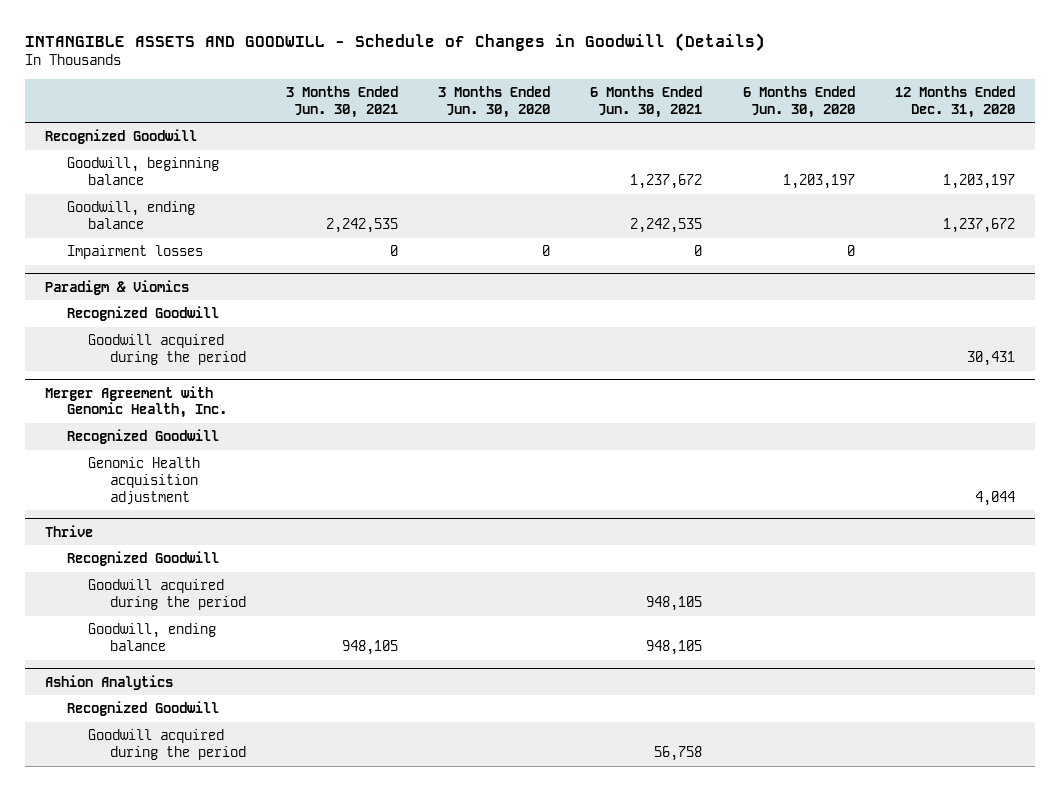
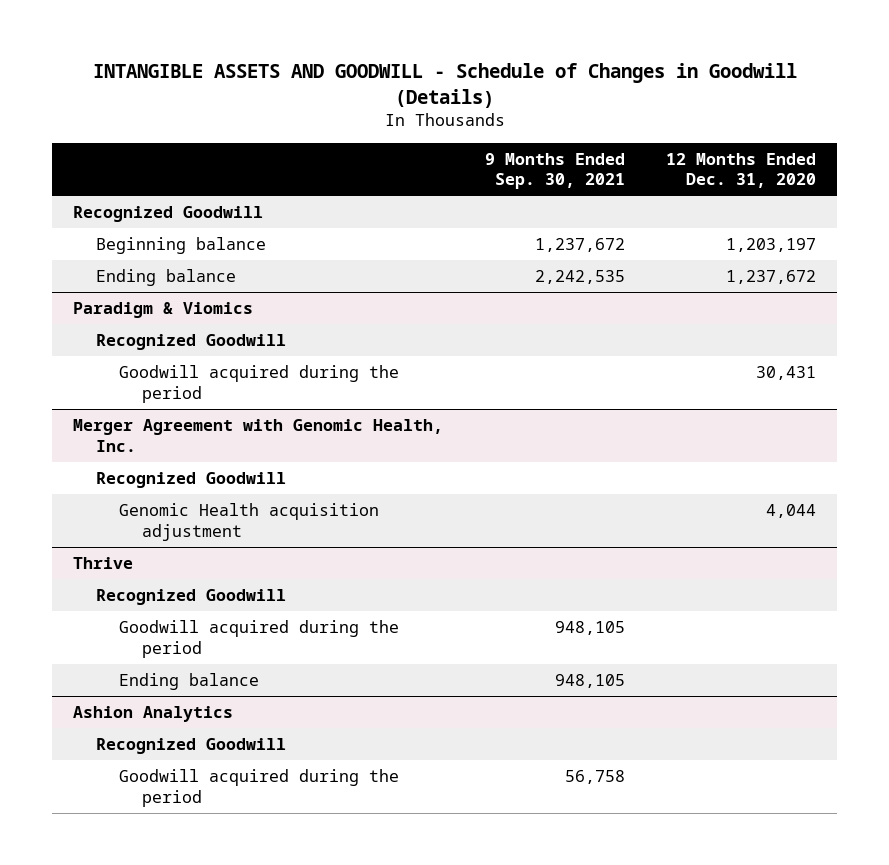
- | 3 Months Ended Jun. 30, 2021 | 3 Months Ended Jun. 30, 2020 | 6 Months Ended Jun. 30, 2021 | 6 Months Ended Jun. 30, 2020 | 12 Months Ended Dec. 31, 2020
+ | 9 Months Ended Sep. 30, 2021 | 12 Months Ended Dec. 31, 2020
- Goodwill, beginning balance | | | 1,237,672 | 1,203,197 | 1,203,197
- Goodwill, ending balance | 2,242,535 | | 2,242,535 | | 1,237,672
- Impairment losses | 0 | 0 | 0 | 0 |
+ Beginning balance | 1,237,672 | 1,203,197
+ Ending balance | 2,242,535 | 1,237,672
@ Thrive
- Goodwill, ending balance | 948,105 | | 948,105 | |
+ Ending balance | 948,105 |

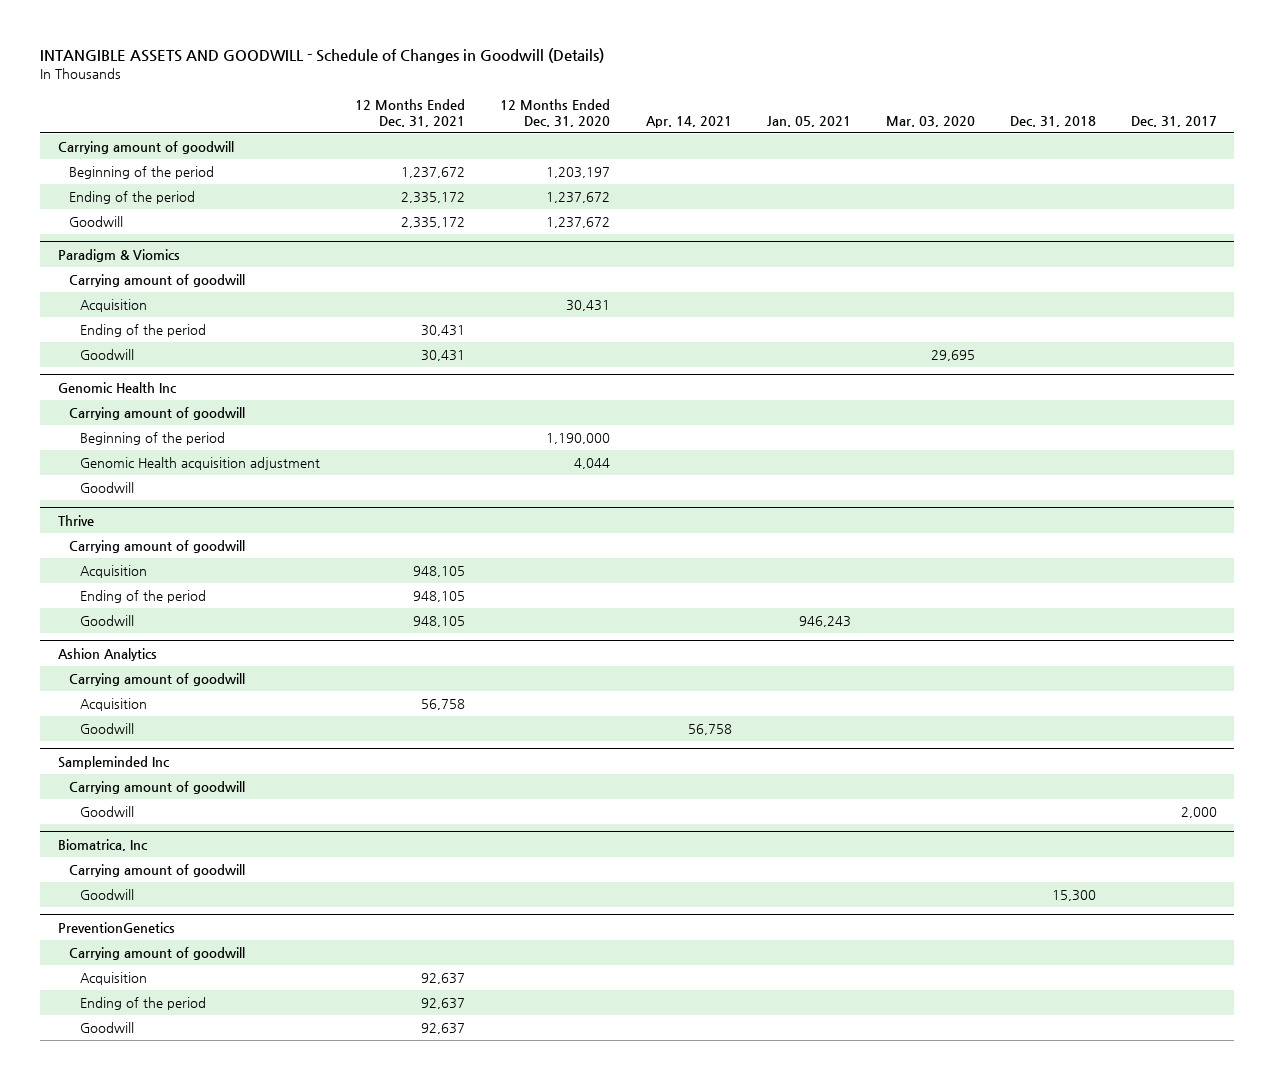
- | 9 Months Ended Sep. 30, 2021 | 12 Months Ended Dec. 31, 2020
+ | 12 Months Ended Dec. 31, 2021 | 12 Months Ended Dec. 31, 2020 | Apr. 14, 2021 | Jan. 05, 2021 | Mar. 03, 2020 | Dec. 31, 2018 | Dec. 31, 2017
- Recognized Goodwill
- Beginning balance | 1,237,672 | 1,203,197
- Ending balance | 2,242,535 | 1,237,672
+ Carrying amount of goodwill
+ Beginning of the period | 1,237,672 | 1,203,197 | | | | |
+ Ending of the period | 2,335,172 | 1,237,672 | | | | |
+ Goodwill | 2,335,172 | 1,237,672 | | | | |
@ Paradigm & Viomics
- Recognized Goodwill
- Goodwill acquired during the period | | 30,431
- Merger Agreement with Genomic Health, Inc.
- Recognized Goodwill
@ Paradigm & Viomics
+ Carrying amount of goodwill
+ Acquisition | | 30,431 | | | | |
+ Ending of the period | 30,431 | | | | | |
+ Goodwill | 30,431 | | | | 29,695 | |
+ Genomic Health Inc
+ Carrying amount of goodwill
+ Beginning of the period | | 1,190,000 | | | | |
+ Goodwill
@ Thrive
- Recognized Goodwill
- Goodwill acquired during the period | 948,105 |
- Ending balance | 948,105 |
+ Carrying amount of goodwill
+ Acquisition | 948,105 | | | | | |
+ Ending of the period | 948,105 | | | | | |
+ Goodwill | 948,105 | | | 946,243 | | |
@ Ashion Analytics
- Recognized Goodwill
- Goodwill acquired during the period | 56,758 |
+ Carrying amount of goodwill
+ Acquisition | 56,758 | | | | | |
+ Goodwill | | | 56,758 | | | |
+ Sampleminded Inc
+ Carrying amount of goodwill
+ Goodwill | | | | | | | 2,000
+ Biomatrica, Inc
+ Carrying amount of goodwill
+ Goodwill | | | | | | 15,300 |
+ PreventionGenetics
+ Carrying amount of goodwill
+ Acquisition | 92,637 | | | | | |
+ Ending of the period | 92,637 | | | | | |
+ Goodwill | 92,637 | | | | | |

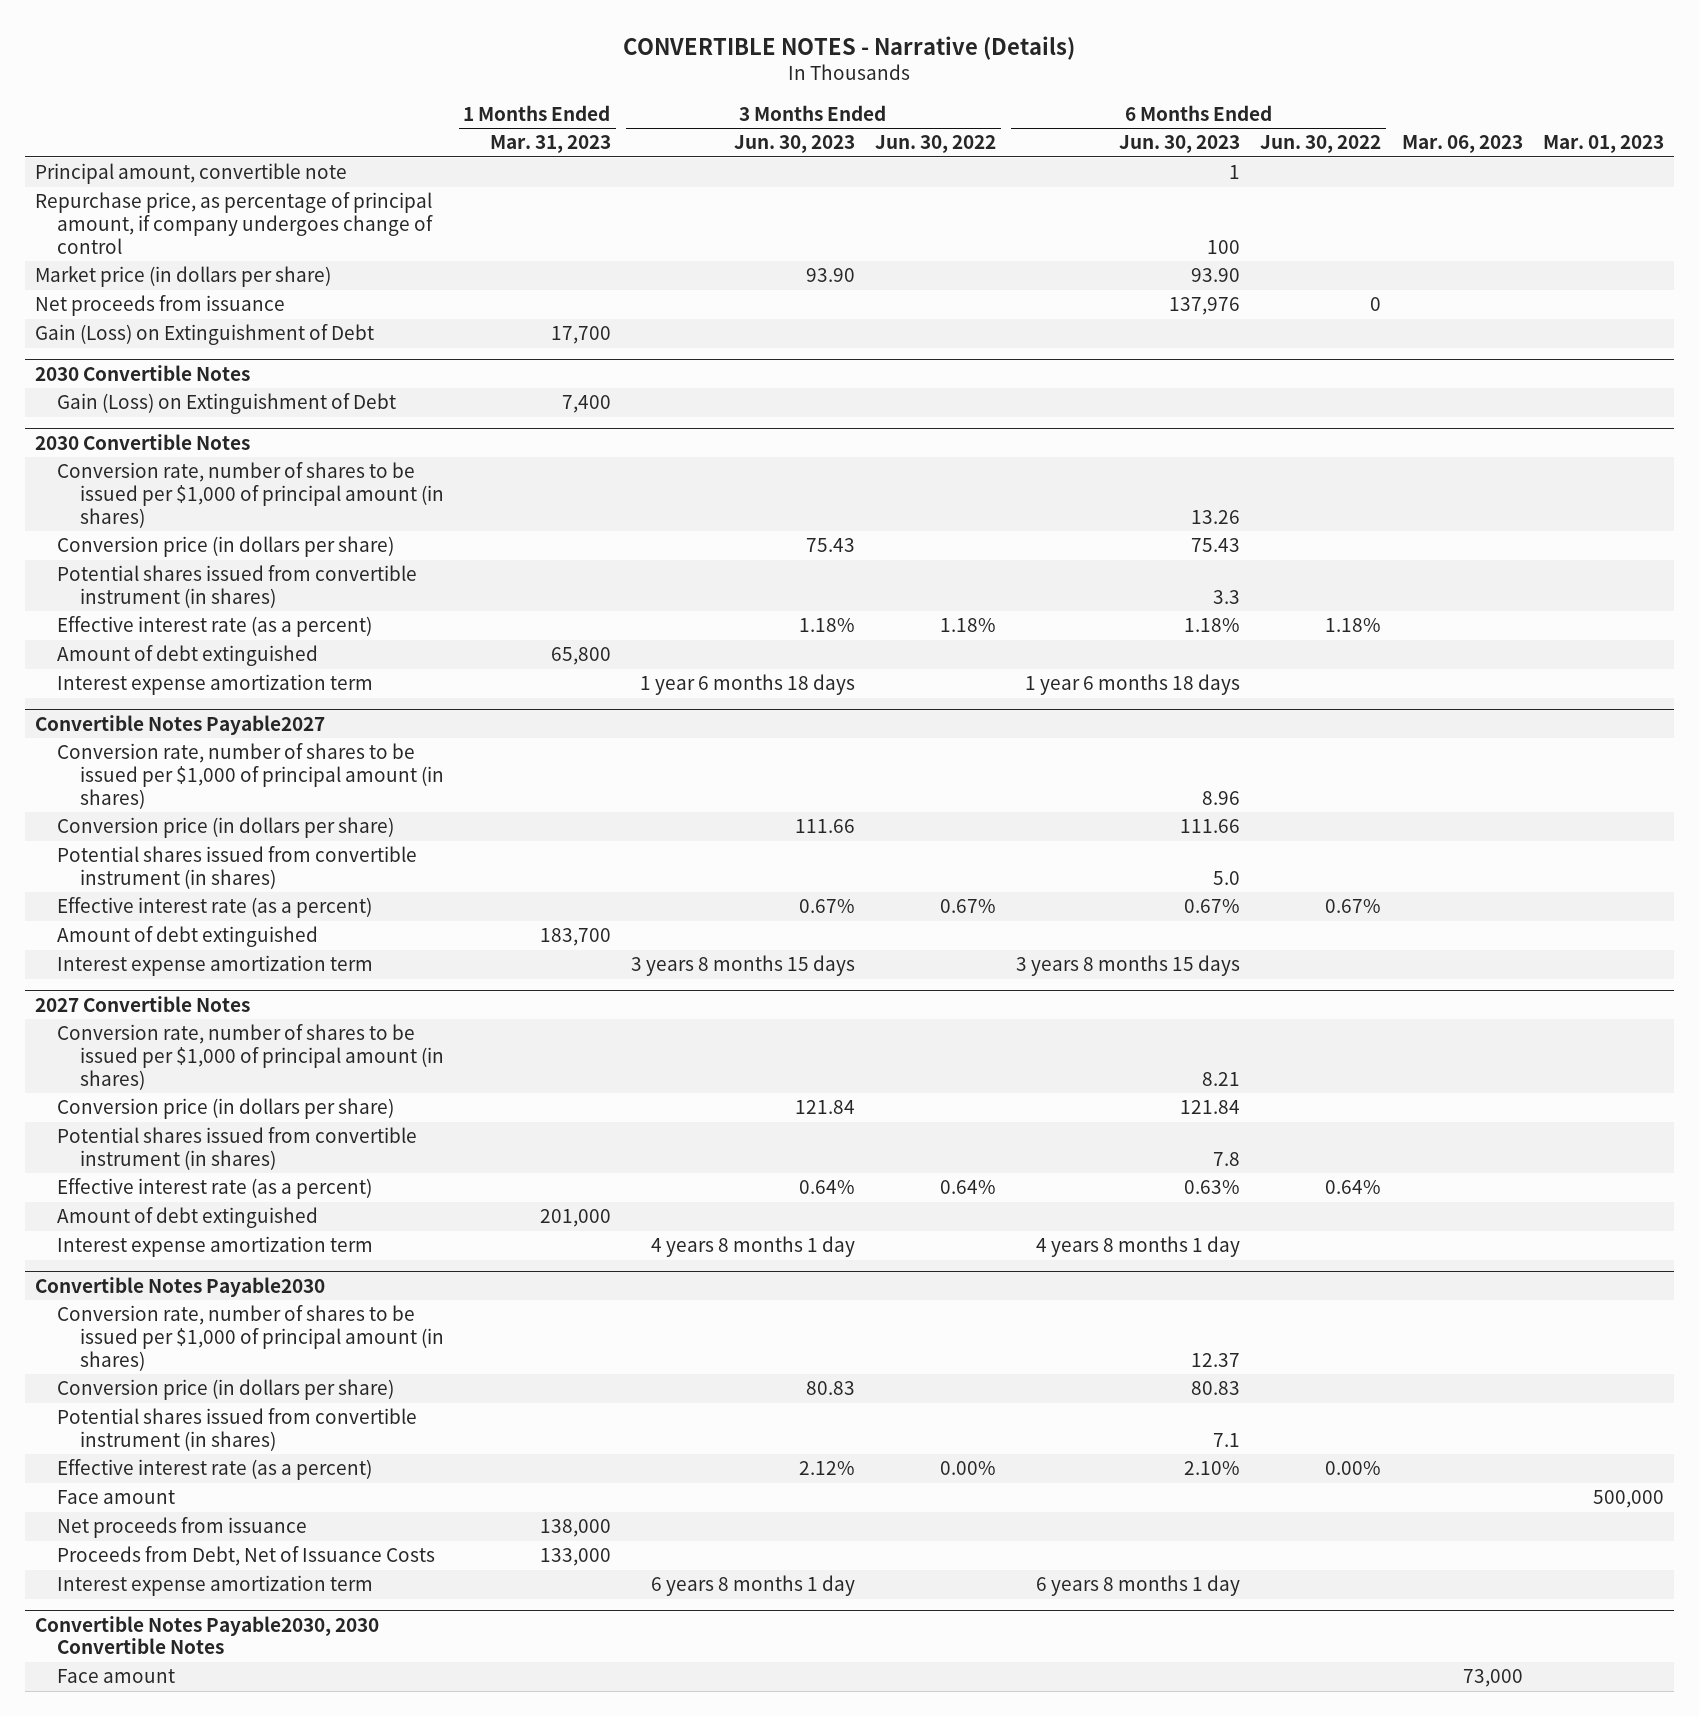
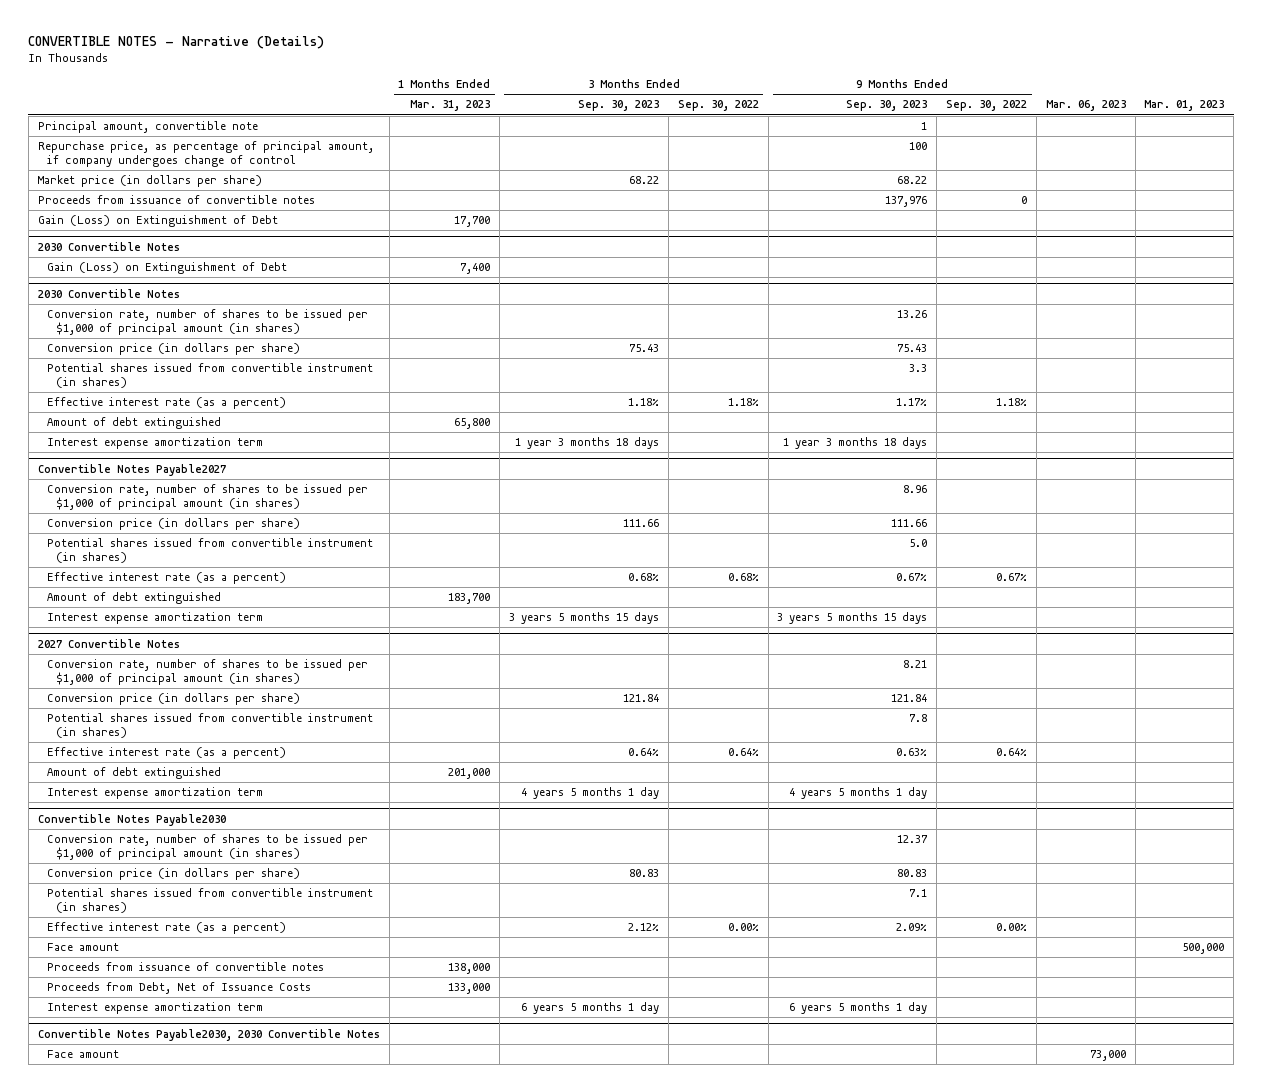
- | 1 Months Ended Mar. 31, 2023 | 3 Months Ended Jun. 30, 2023 | 3 Months Ended Jun. 30, 2022 | 6 Months Ended Jun. 30, 2023 | 6 Months Ended Jun. 30, 2022 | Mar. 06, 2023 | Mar. 01, 2023
+ | 1 Months Ended Mar. 31, 2023 | 3 Months Ended Sep. 30, 2023 | 3 Months Ended Sep. 30, 2022 | 9 Months Ended Sep. 30, 2023 | 9 Months Ended Sep. 30, 2022 | Mar. 06, 2023 | Mar. 01, 2023
- Net proceeds from issuance | | | | 137,976 | 0 | |
+ Proceeds from issuance of convertible notes | | | | 137,976 | 0 | |
@ Convertible Notes Payable2030
- Net proceeds from issuance | 138,000 | | | | | |
+ Proceeds from issuance of convertible notes | 138,000 | | | | | |

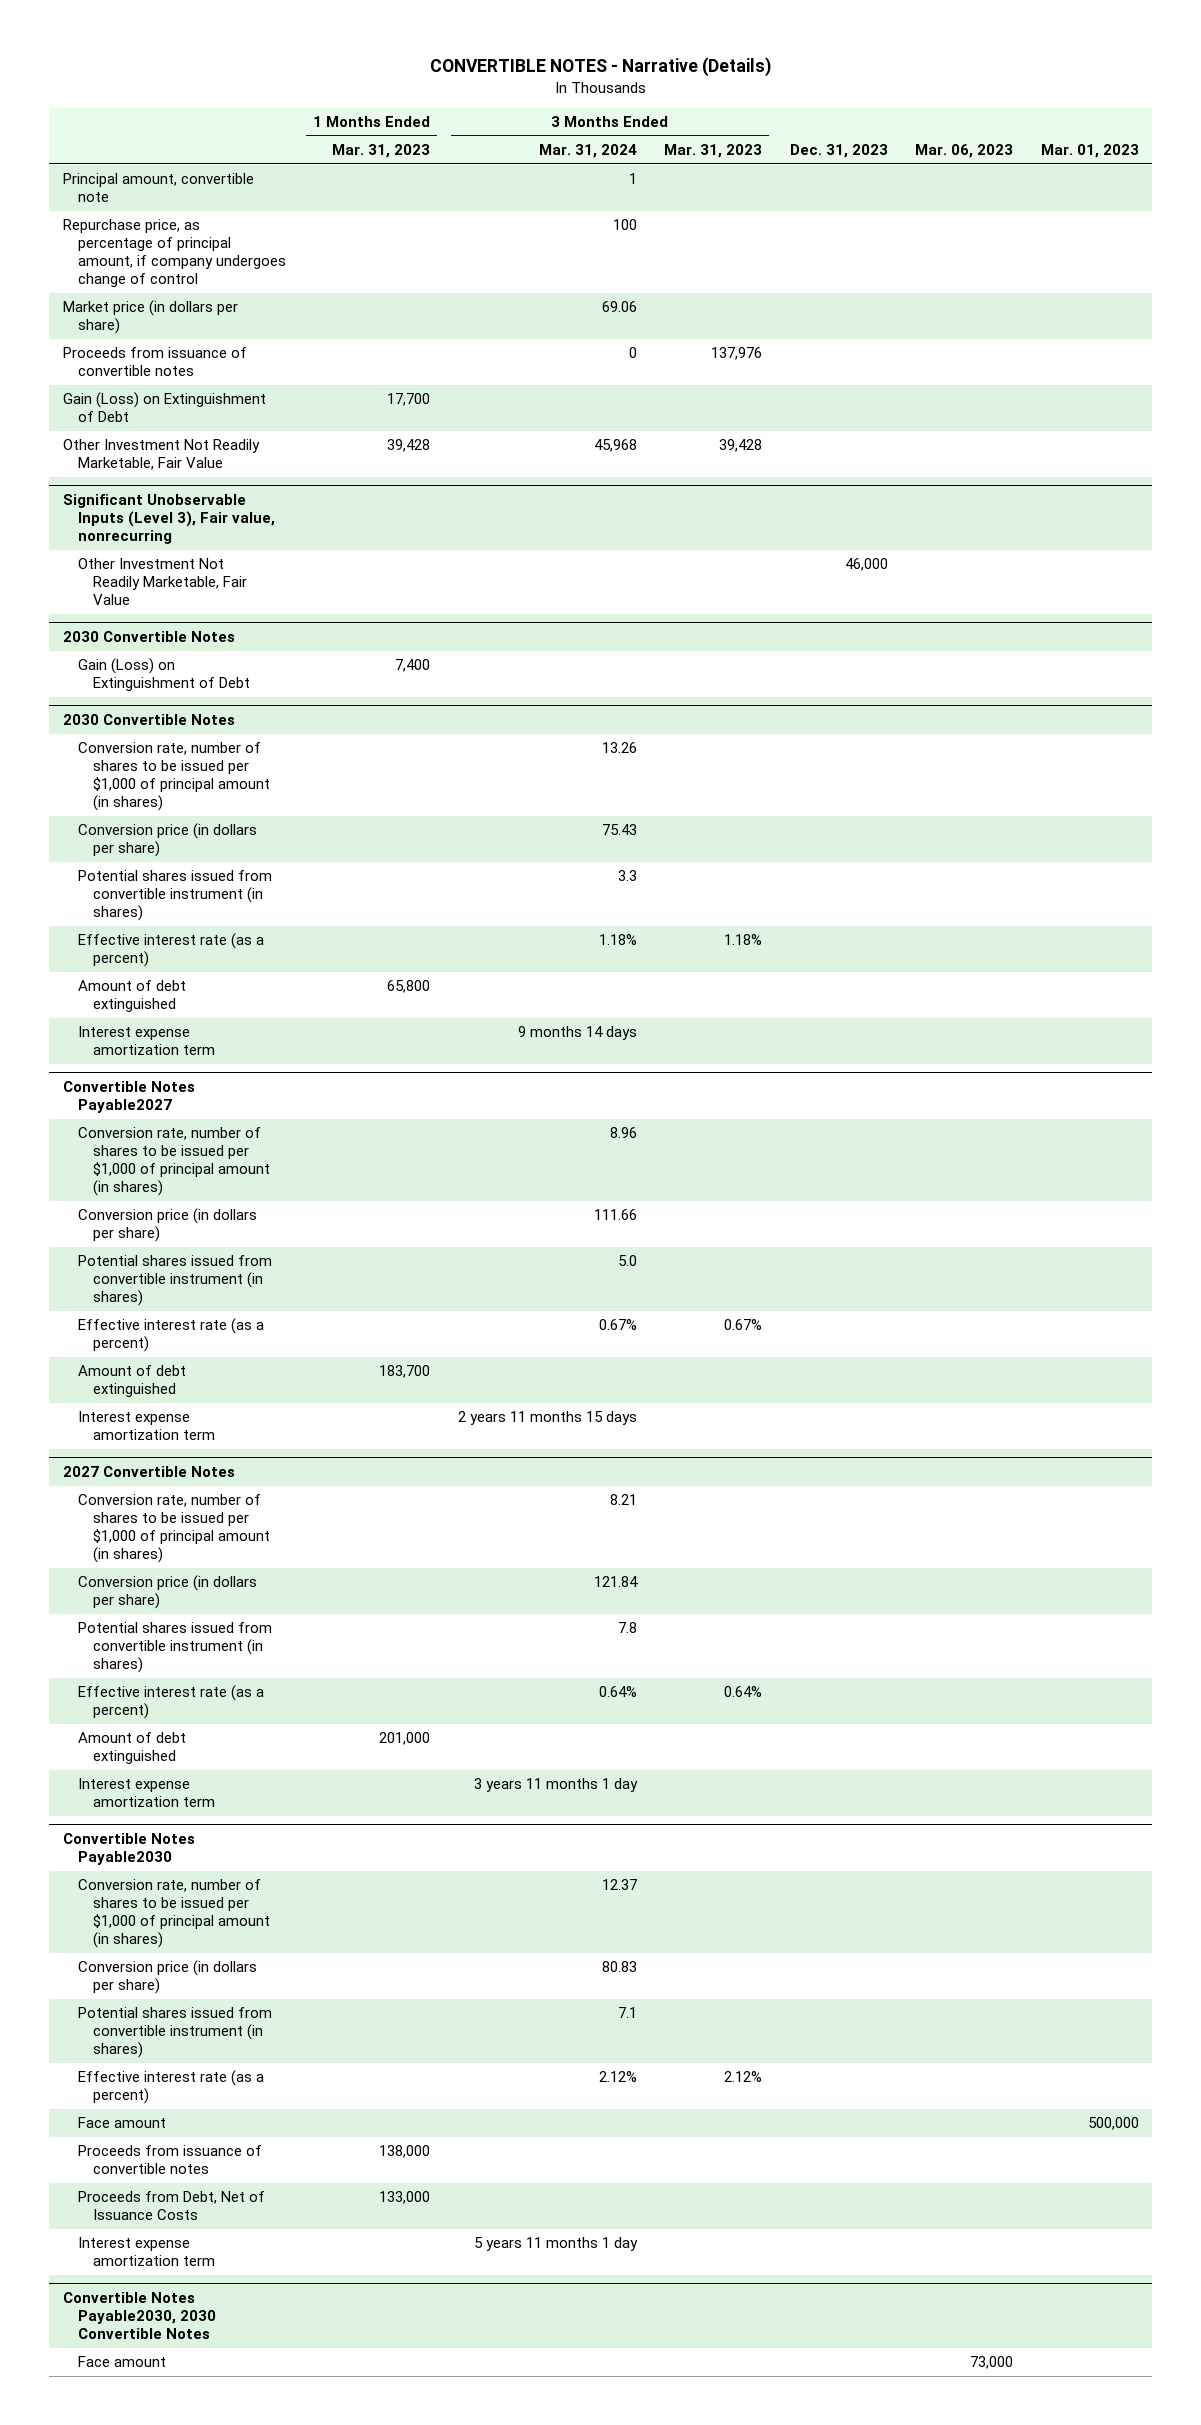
- | 1 Months Ended Mar. 31, 2023 | 3 Months Ended Sep. 30, 2023 | 3 Months Ended Sep. 30, 2022 | 9 Months Ended Sep. 30, 2023 | 9 Months Ended Sep. 30, 2022 | Mar. 06, 2023 | Mar. 01, 2023
+ | 1 Months Ended Mar. 31, 2023 | 3 Months Ended Mar. 31, 2024 | 3 Months Ended Mar. 31, 2023 | Dec. 31, 2023 | Mar. 06, 2023 | Mar. 01, 2023
+ Other Investment Not Readily Marketable, Fair Value | 39,428 | 45,968 | 39,428 | | |
+ Significant Unobservable Inputs (Level 3), Fair value, nonrecurring
+ Other Investment Not Readily Marketable, Fair Value | | | | 46,000 | |

